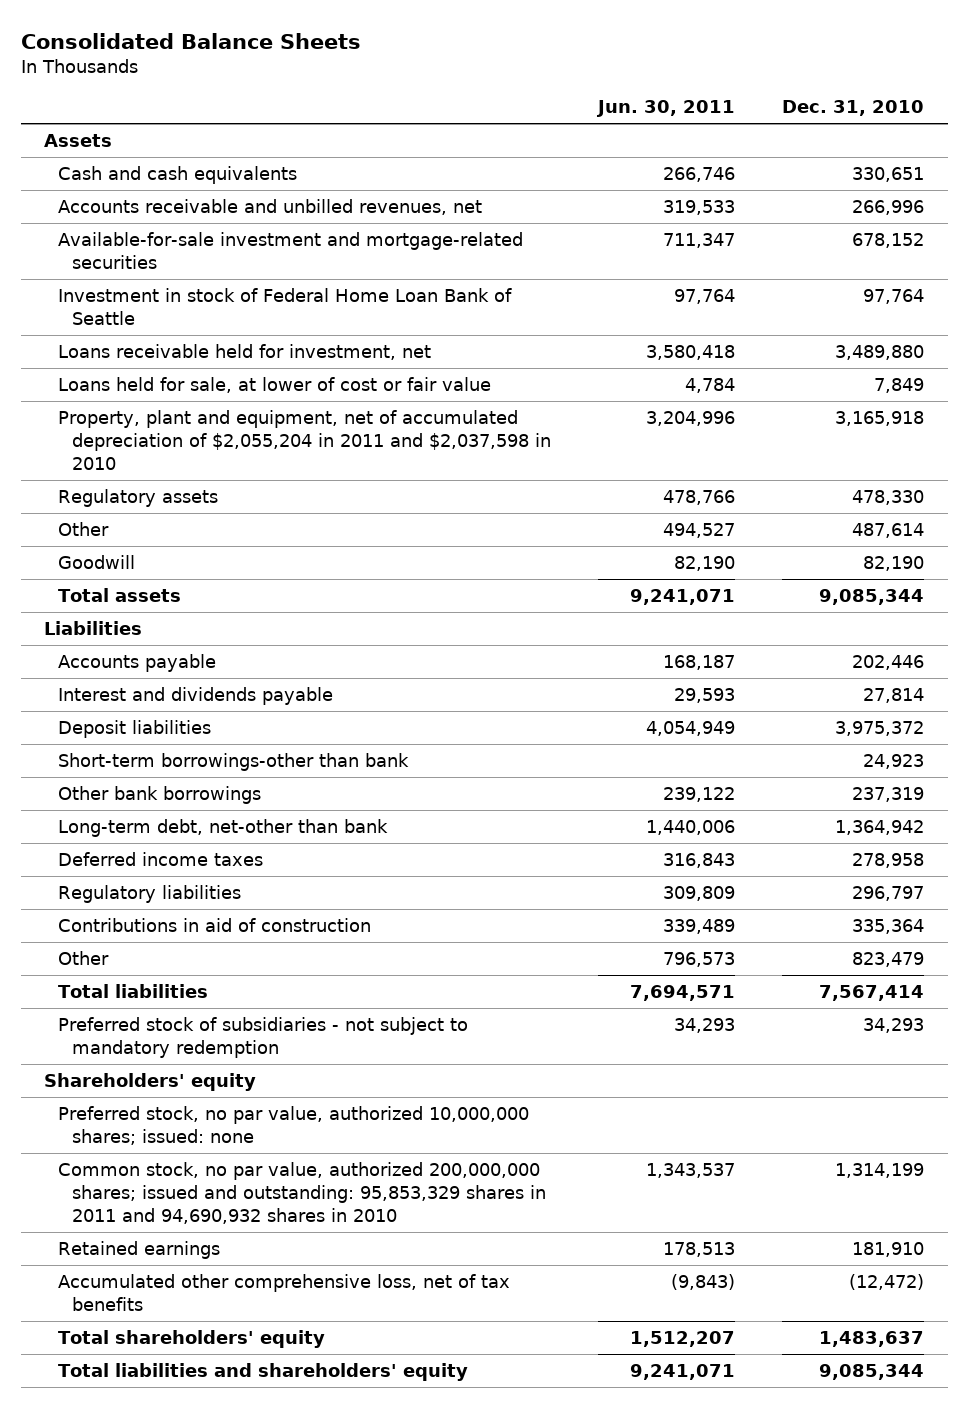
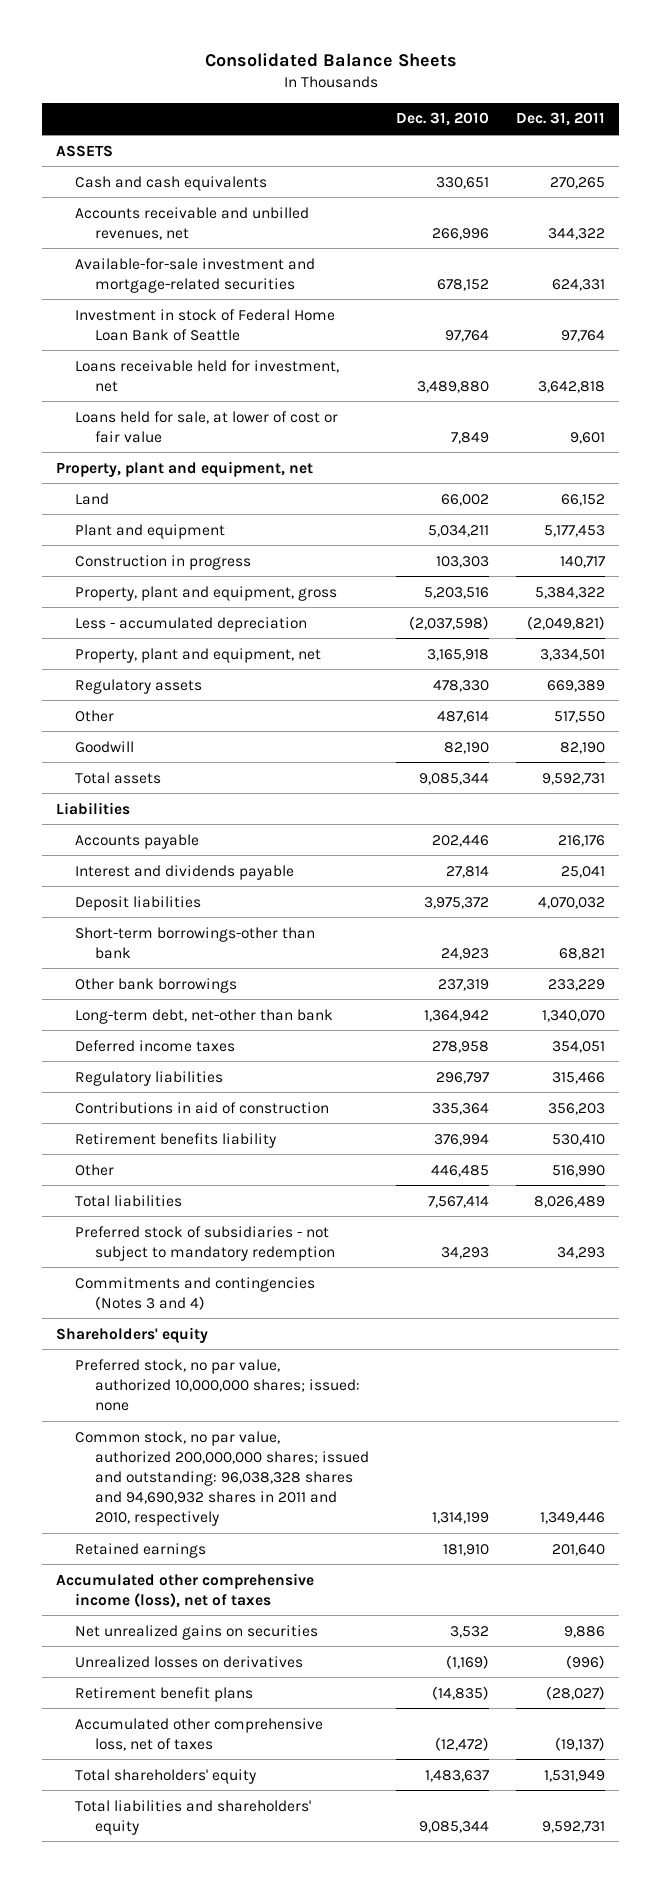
- | Jun. 30, 2011 | Dec. 31, 2010
+ | Dec. 31, 2010 | Dec. 31, 2011
- Assets
+ ASSETS
- Property, plant and equipment, net of accumulated depreciation of $2,055,204 in 2011 and $2,037,598 in 2010 | 3,204,996 | 3,165,918
+ Property, plant and equipment, net
+ Land | 66,002 | 66,152
+ Plant and equipment | 5,034,211 | 5,177,453
+ Construction in progress | 103,303 | 140,717
+ Property, plant and equipment, gross | 5,203,516 | 5,384,322
+ Less - accumulated depreciation | (2,037,598) | (2,049,821)
+ Property, plant and equipment, net | 3,165,918 | 3,334,501
- Other | 796,573 | 823,479
+ Retirement benefits liability | 376,994 | 530,410
+ Other | 446,485 | 516,990
+ Commitments and contingencies (Notes 3 and 4)
- Common stock, no par value, authorized 200,000,000 shares; issued and outstanding: 95,853,329 shares in 2011 and 94,690,932 shares in 2010 | 1,343,537 | 1,314,199
+ Common stock, no par value, authorized 200,000,000 shares; issued and outstanding: 96,038,328 shares and 94,690,932 shares in 2011 and 2010, respectively | 1,314,199 | 1,349,446
- Accumulated other comprehensive loss, net of tax benefits | (9,843) | (12,472)
+ Accumulated other comprehensive income (loss), net of taxes
+ Net unrealized gains on securities | 3,532 | 9,886
+ Unrealized losses on derivatives | (1,169) | (996)
+ Retirement benefit plans | (14,835) | (28,027)
+ Accumulated other comprehensive loss, net of taxes | (12,472) | (19,137)

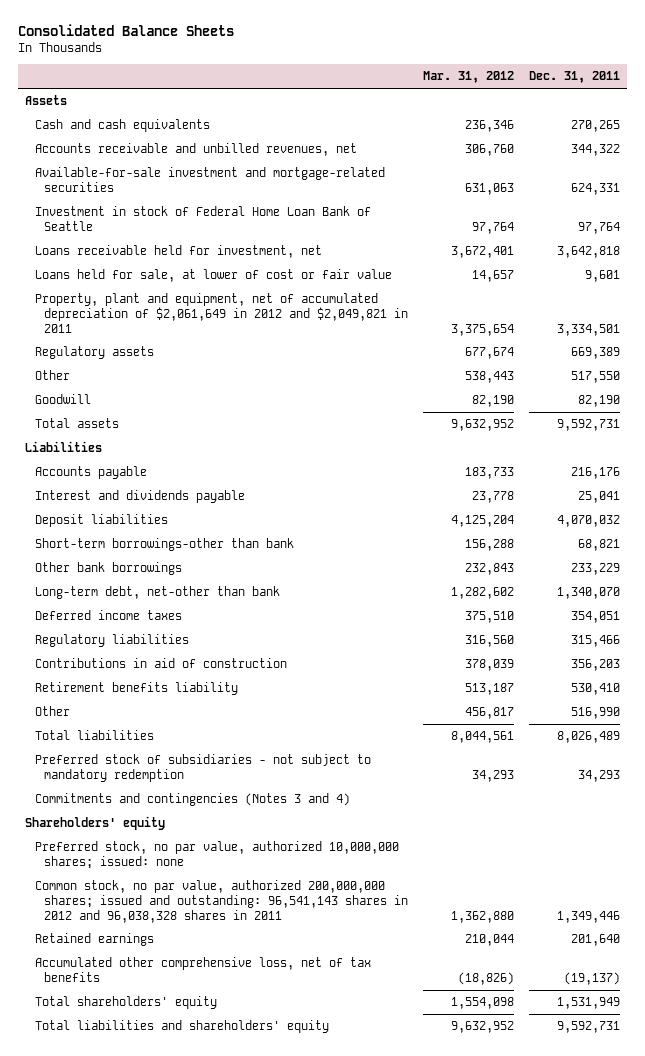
- | Dec. 31, 2010 | Dec. 31, 2011
+ | Mar. 31, 2012 | Dec. 31, 2011
- ASSETS
+ Assets
- Property, plant and equipment, net
- Land | 66,002 | 66,152
- Plant and equipment | 5,034,211 | 5,177,453
- Construction in progress | 103,303 | 140,717
- Property, plant and equipment, gross | 5,203,516 | 5,384,322
- Less - accumulated depreciation | (2,037,598) | (2,049,821)
- Property, plant and equipment, net | 3,165,918 | 3,334,501
+ Property, plant and equipment, net of accumulated depreciation of $2,061,649 in 2012 and $2,049,821 in 2011 | 3,375,654 | 3,334,501
- Common stock, no par value, authorized 200,000,000 shares; issued and outstanding: 96,038,328 shares and 94,690,932 shares in 2011 and 2010, respectively | 1,314,199 | 1,349,446
+ Common stock, no par value, authorized 200,000,000 shares; issued and outstanding: 96,541,143 shares in 2012 and 96,038,328 shares in 2011 | 1,362,880 | 1,349,446
- Accumulated other comprehensive income (loss), net of taxes
- Net unrealized gains on securities | 3,532 | 9,886
- Unrealized losses on derivatives | (1,169) | (996)
- Retirement benefit plans | (14,835) | (28,027)
- Accumulated other comprehensive loss, net of taxes | (12,472) | (19,137)
+ Accumulated other comprehensive loss, net of tax benefits | (18,826) | (19,137)

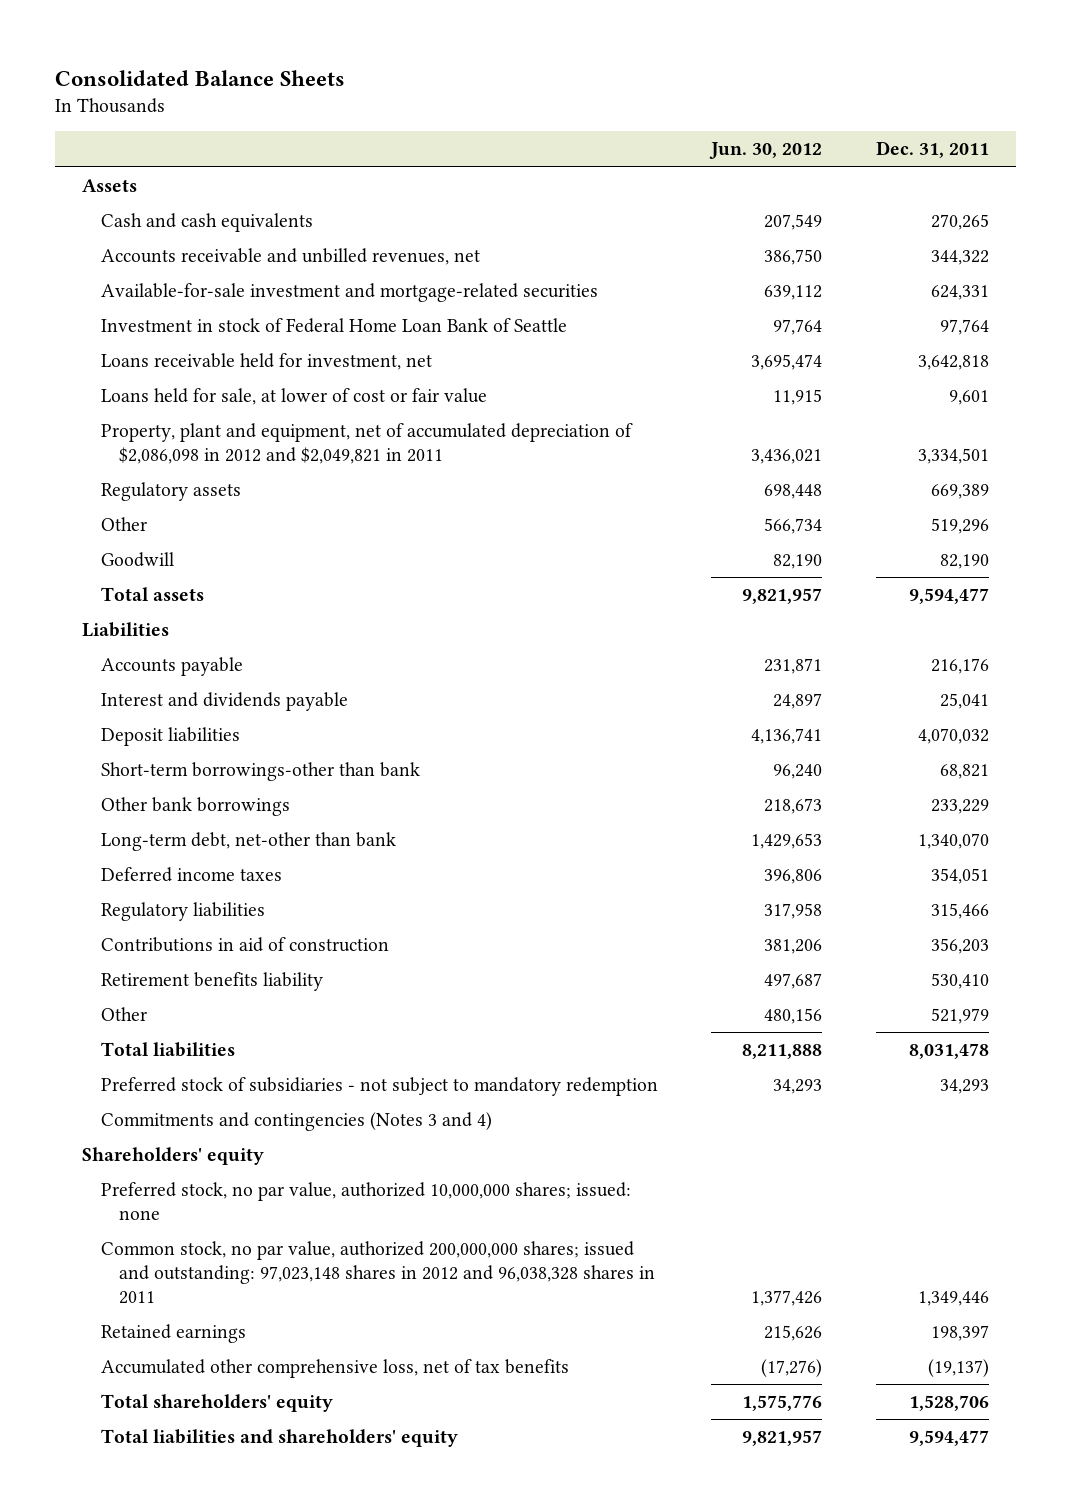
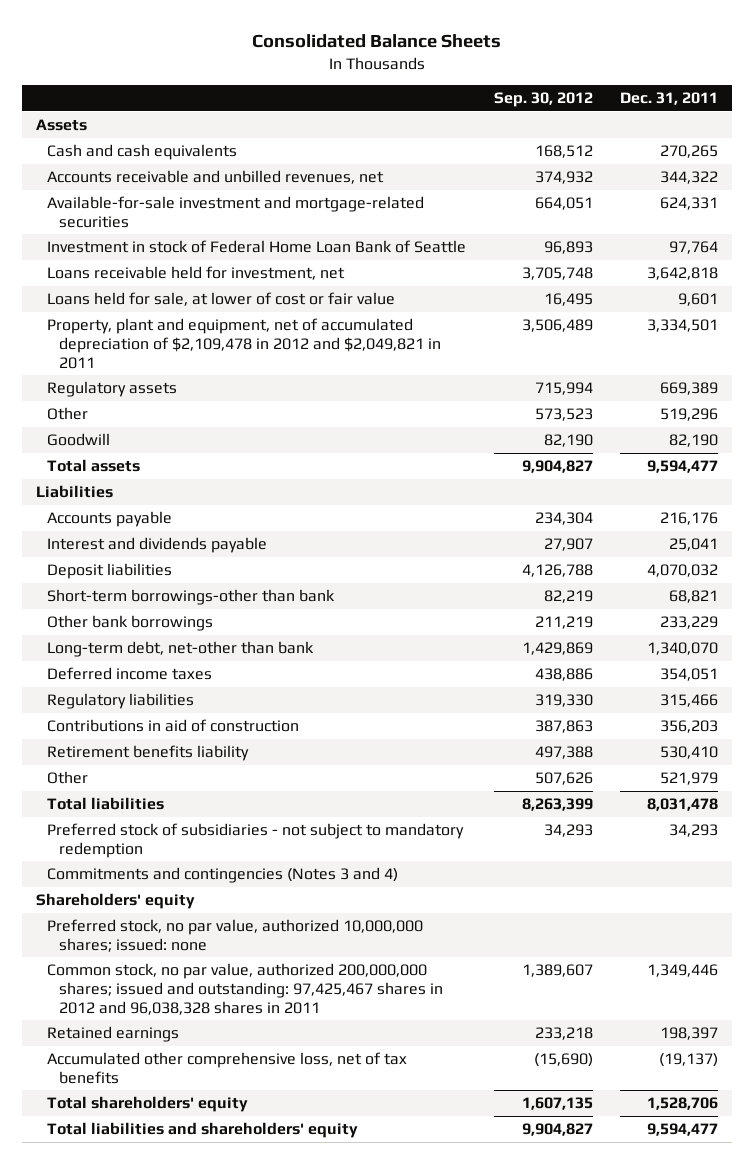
- | Jun. 30, 2012 | Dec. 31, 2011
+ | Sep. 30, 2012 | Dec. 31, 2011
- Property, plant and equipment, net of accumulated depreciation of $2,086,098 in 2012 and $2,049,821 in 2011 | 3,436,021 | 3,334,501
+ Property, plant and equipment, net of accumulated depreciation of $2,109,478 in 2012 and $2,049,821 in 2011 | 3,506,489 | 3,334,501
- Common stock, no par value, authorized 200,000,000 shares; issued and outstanding: 97,023,148 shares in 2012 and 96,038,328 shares in 2011 | 1,377,426 | 1,349,446
+ Common stock, no par value, authorized 200,000,000 shares; issued and outstanding: 97,425,467 shares in 2012 and 96,038,328 shares in 2011 | 1,389,607 | 1,349,446

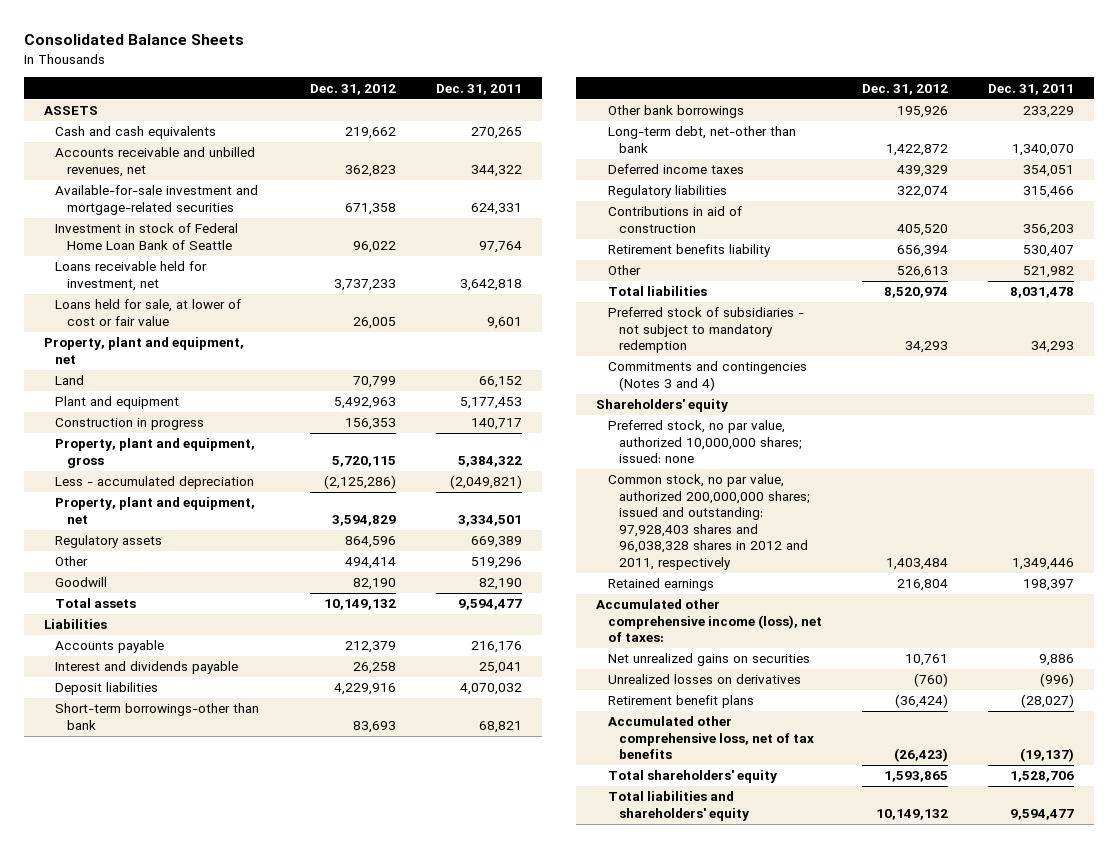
- | Sep. 30, 2012 | Dec. 31, 2011
+ | Dec. 31, 2012 | Dec. 31, 2011
- Assets
+ ASSETS
- Property, plant and equipment, net of accumulated depreciation of $2,109,478 in 2012 and $2,049,821 in 2011 | 3,506,489 | 3,334,501
+ Property, plant and equipment, net
+ Land | 70,799 | 66,152
+ Plant and equipment | 5,492,963 | 5,177,453
+ Construction in progress | 156,353 | 140,717
+ Property, plant and equipment, gross | 5,720,115 | 5,384,322
+ Less - accumulated depreciation | (2,125,286) | (2,049,821)
+ Property, plant and equipment, net | 3,594,829 | 3,334,501
- Retirement benefits liability | 497,388 | 530,410
- Other | 507,626 | 521,979
+ Retirement benefits liability | 656,394 | 530,407
+ Other | 526,613 | 521,982
- Common stock, no par value, authorized 200,000,000 shares; issued and outstanding: 97,425,467 shares in 2012 and 96,038,328 shares in 2011 | 1,389,607 | 1,349,446
+ Common stock, no par value, authorized 200,000,000 shares; issued and outstanding: 97,928,403 shares and 96,038,328 shares in 2012 and 2011, respectively | 1,403,484 | 1,349,446
+ Accumulated other comprehensive income (loss), net of taxes:
+ Net unrealized gains on securities | 10,761 | 9,886
+ Unrealized losses on derivatives | (760) | (996)
+ Retirement benefit plans | (36,424) | (28,027)

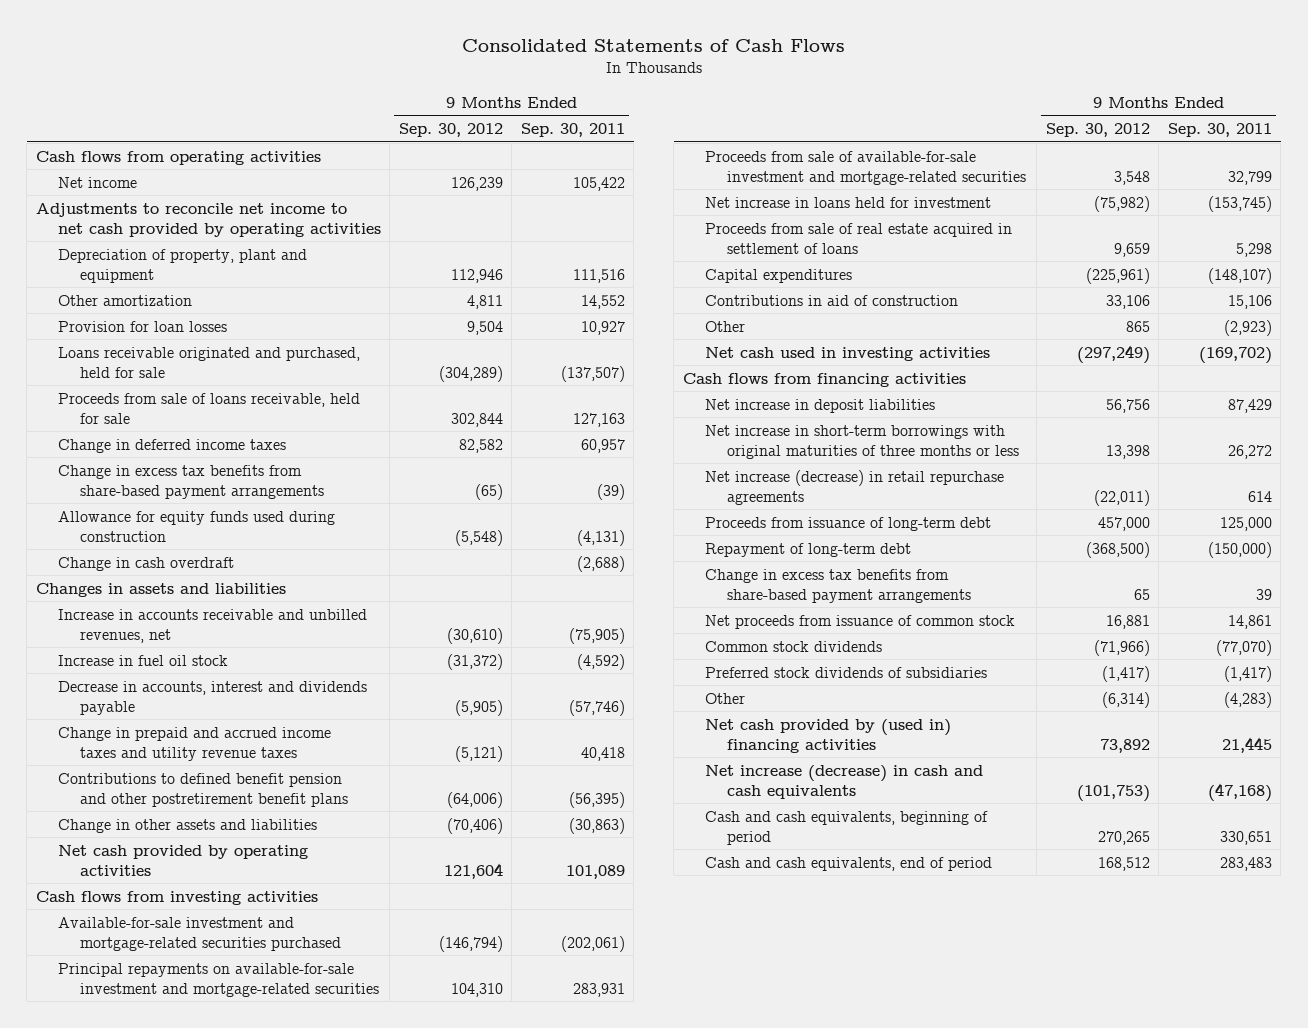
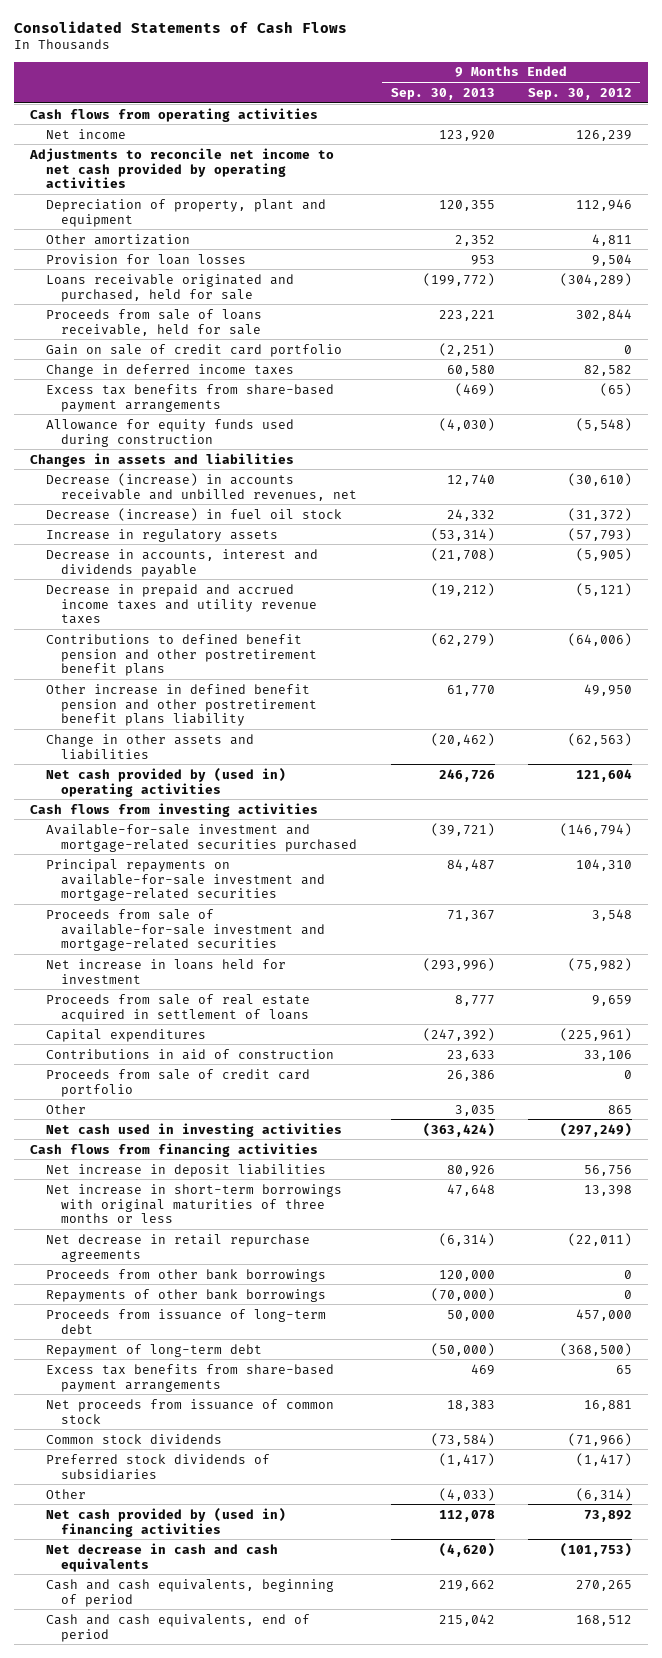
- | 9 Months Ended Sep. 30, 2012 | 9 Months Ended Sep. 30, 2011
+ | 9 Months Ended Sep. 30, 2013 | 9 Months Ended Sep. 30, 2012
+ Gain on sale of credit card portfolio | (2,251) | 0
- Change in excess tax benefits from share-based payment arrangements | (65) | (39)
+ Excess tax benefits from share-based payment arrangements | (469) | (65)
- Change in cash overdraft | | (2,688)
- Increase in accounts receivable and unbilled revenues, net | (30,610) | (75,905)
- Increase in fuel oil stock | (31,372) | (4,592)
+ Decrease (increase) in accounts receivable and unbilled revenues, net | 12,740 | (30,610)
+ Decrease (increase) in fuel oil stock | 24,332 | (31,372)
+ Increase in regulatory assets | (53,314) | (57,793)
- Change in prepaid and accrued income taxes and utility revenue taxes | (5,121) | 40,418
+ Decrease in prepaid and accrued income taxes and utility revenue taxes | (19,212) | (5,121)
- Change in other assets and liabilities | (70,406) | (30,863)
- Net cash provided by operating activities | 121,604 | 101,089
+ Other increase in defined benefit pension and other postretirement benefit plans liability | 61,770 | 49,950
+ Change in other assets and liabilities | (20,462) | (62,563)
+ Net cash provided by (used in) operating activities | 246,726 | 121,604
+ Proceeds from sale of credit card portfolio | 26,386 | 0
- Net increase (decrease) in retail repurchase agreements | (22,011) | 614
+ Net decrease in retail repurchase agreements | (6,314) | (22,011)
+ Proceeds from other bank borrowings | 120,000 | 0
+ Repayments of other bank borrowings | (70,000) | 0
- Change in excess tax benefits from share-based payment arrangements | 65 | 39
+ Excess tax benefits from share-based payment arrangements | 469 | 65
- Net increase (decrease) in cash and cash equivalents | (101,753) | (47,168)
+ Net decrease in cash and cash equivalents | (4,620) | (101,753)

